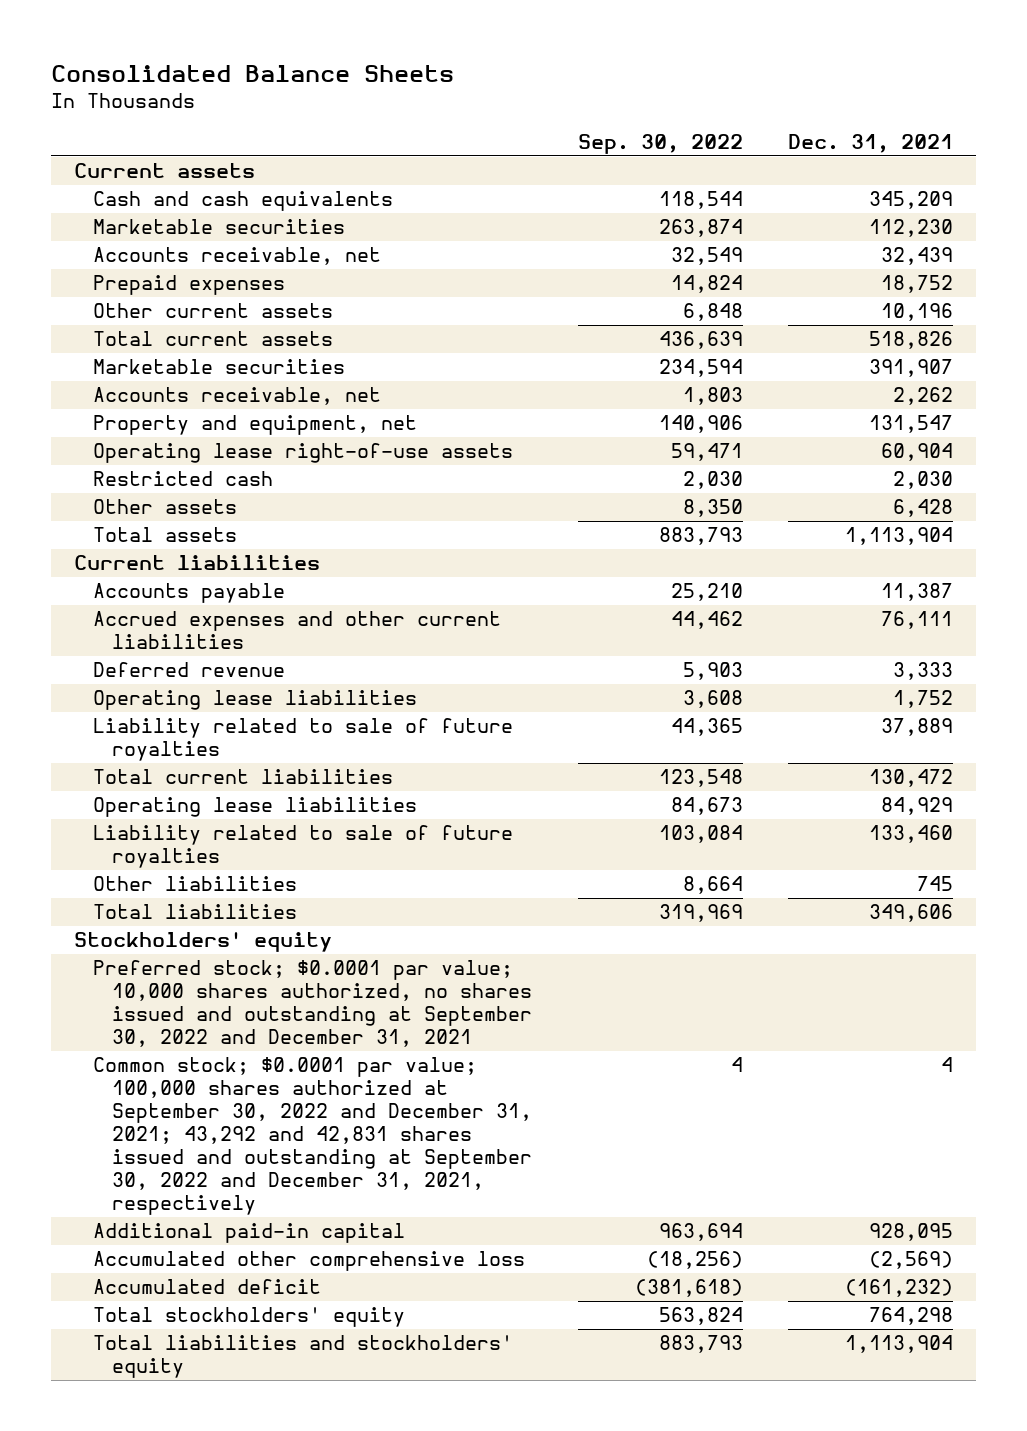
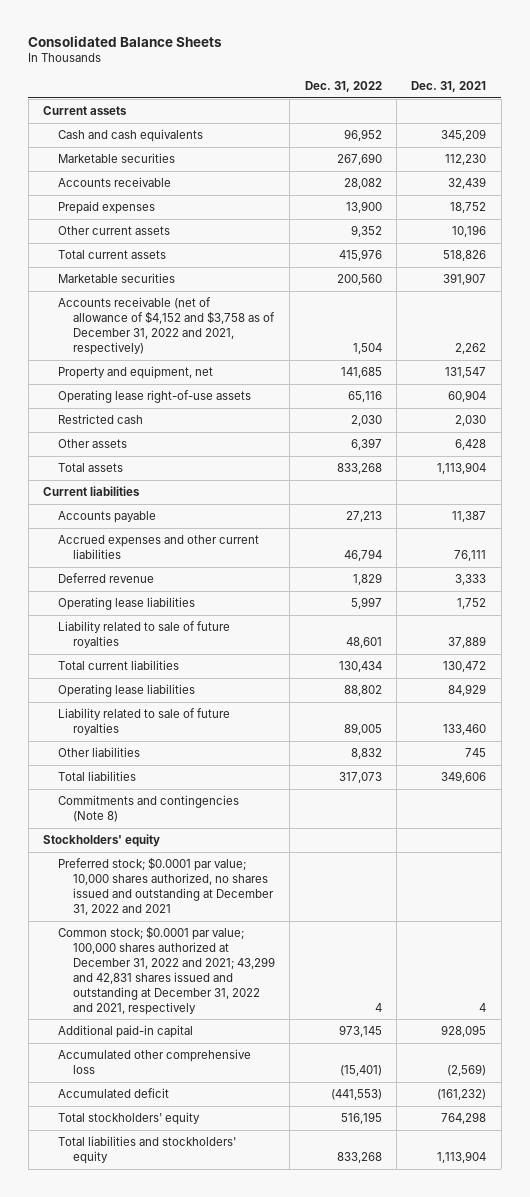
- | Sep. 30, 2022 | Dec. 31, 2021
+ | Dec. 31, 2022 | Dec. 31, 2021
- Accounts receivable, net | 32,549 | 32,439
+ Accounts receivable | 28,082 | 32,439
- Accounts receivable, net | 1,803 | 2,262
+ Accounts receivable (net of allowance of $4,152 and $3,758 as of December 31, 2022 and 2021, respectively) | 1,504 | 2,262
+ Commitments and contingencies (Note 8)
- Preferred stock; $0.0001 par value; 10,000 shares authorized, no shares issued and outstanding at September 30, 2022 and December 31, 2021
- Common stock; $0.0001 par value; 100,000 shares authorized at September 30, 2022 and December 31, 2021; 43,292 and 42,831 shares issued and outstanding at September 30, 2022 and December 31, 2021, respectively | 4 | 4
+ Preferred stock; $0.0001 par value; 10,000 shares authorized, no shares issued and outstanding at December 31, 2022 and 2021
+ Common stock; $0.0001 par value; 100,000 shares authorized at December 31, 2022 and 2021; 43,299 and 42,831 shares issued and outstanding at December 31, 2022 and 2021, respectively | 4 | 4

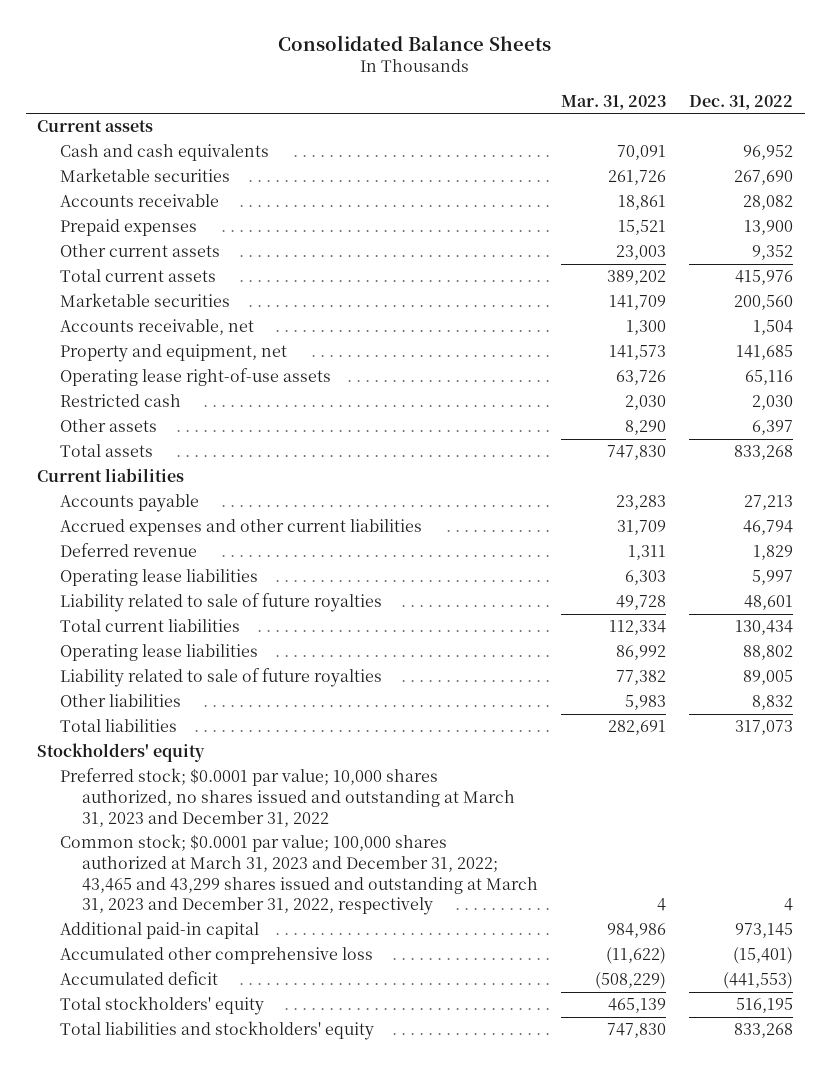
- | Dec. 31, 2022 | Dec. 31, 2021
+ | Mar. 31, 2023 | Dec. 31, 2022
- Accounts receivable (net of allowance of $4,152 and $3,758 as of December 31, 2022 and 2021, respectively) | 1,504 | 2,262
+ Accounts receivable, net | 1,300 | 1,504
- Commitments and contingencies (Note 8)
- Preferred stock; $0.0001 par value; 10,000 shares authorized, no shares issued and outstanding at December 31, 2022 and 2021
- Common stock; $0.0001 par value; 100,000 shares authorized at December 31, 2022 and 2021; 43,299 and 42,831 shares issued and outstanding at December 31, 2022 and 2021, respectively | 4 | 4
+ Preferred stock; $0.0001 par value; 10,000 shares authorized, no shares issued and outstanding at March 31, 2023 and December 31, 2022
+ Common stock; $0.0001 par value; 100,000 shares authorized at March 31, 2023 and December 31, 2022; 43,465 and 43,299 shares issued and outstanding at March 31, 2023 and December 31, 2022, respectively | 4 | 4

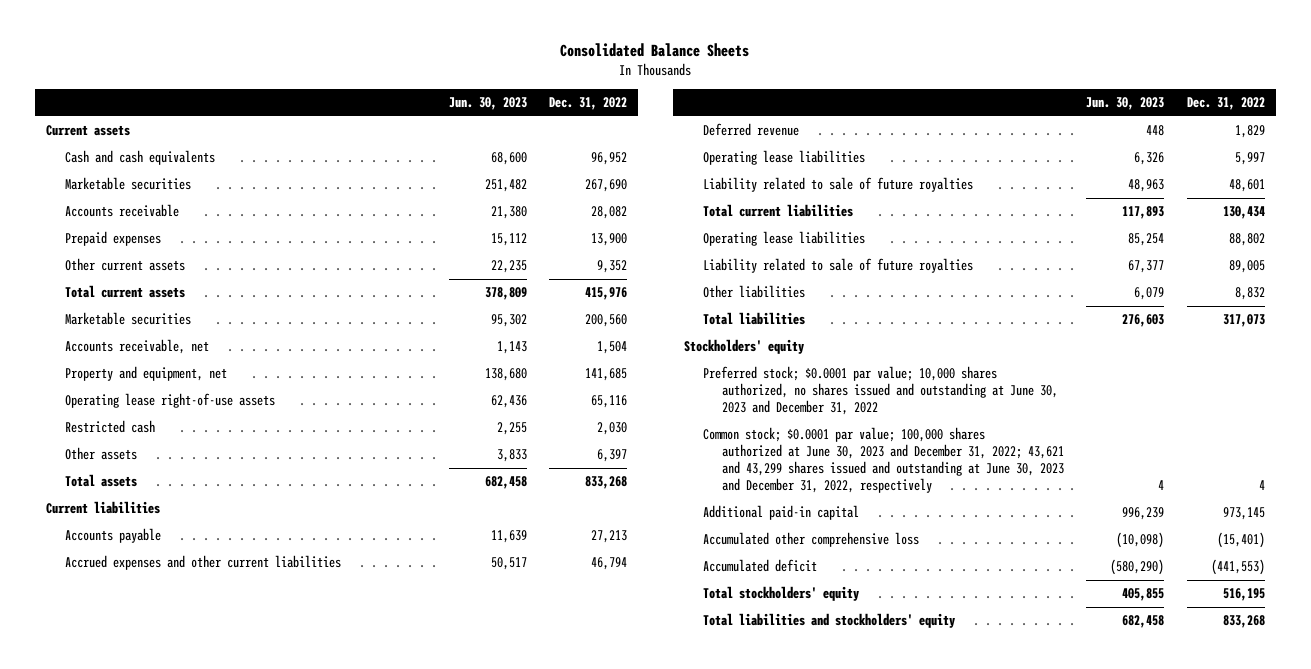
- | Mar. 31, 2023 | Dec. 31, 2022
+ | Jun. 30, 2023 | Dec. 31, 2022
- Preferred stock; $0.0001 par value; 10,000 shares authorized, no shares issued and outstanding at March 31, 2023 and December 31, 2022
- Common stock; $0.0001 par value; 100,000 shares authorized at March 31, 2023 and December 31, 2022; 43,465 and 43,299 shares issued and outstanding at March 31, 2023 and December 31, 2022, respectively | 4 | 4
+ Preferred stock; $0.0001 par value; 10,000 shares authorized, no shares issued and outstanding at June 30, 2023 and December 31, 2022
+ Common stock; $0.0001 par value; 100,000 shares authorized at June 30, 2023 and December 31, 2022; 43,621 and 43,299 shares issued and outstanding at June 30, 2023 and December 31, 2022, respectively | 4 | 4

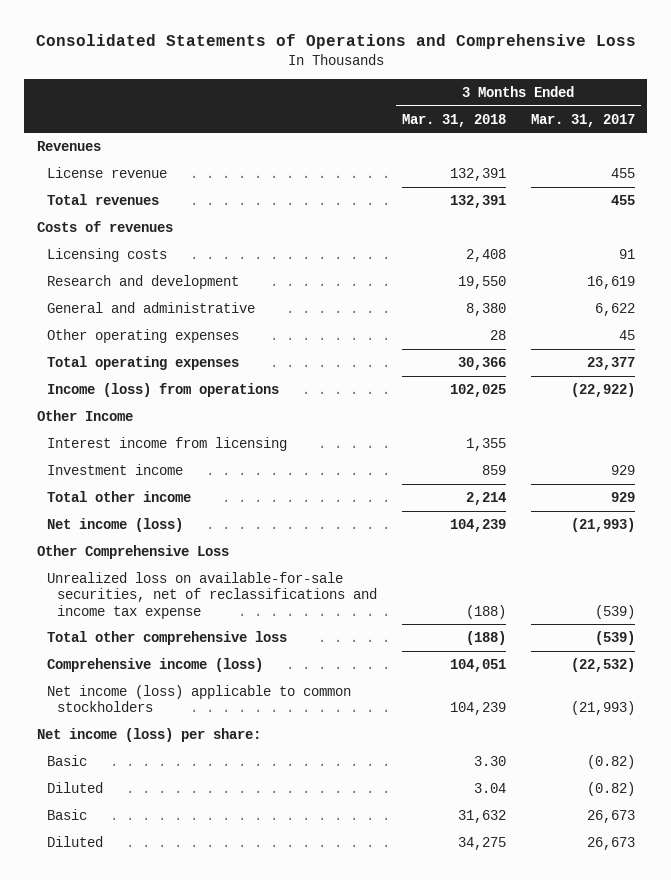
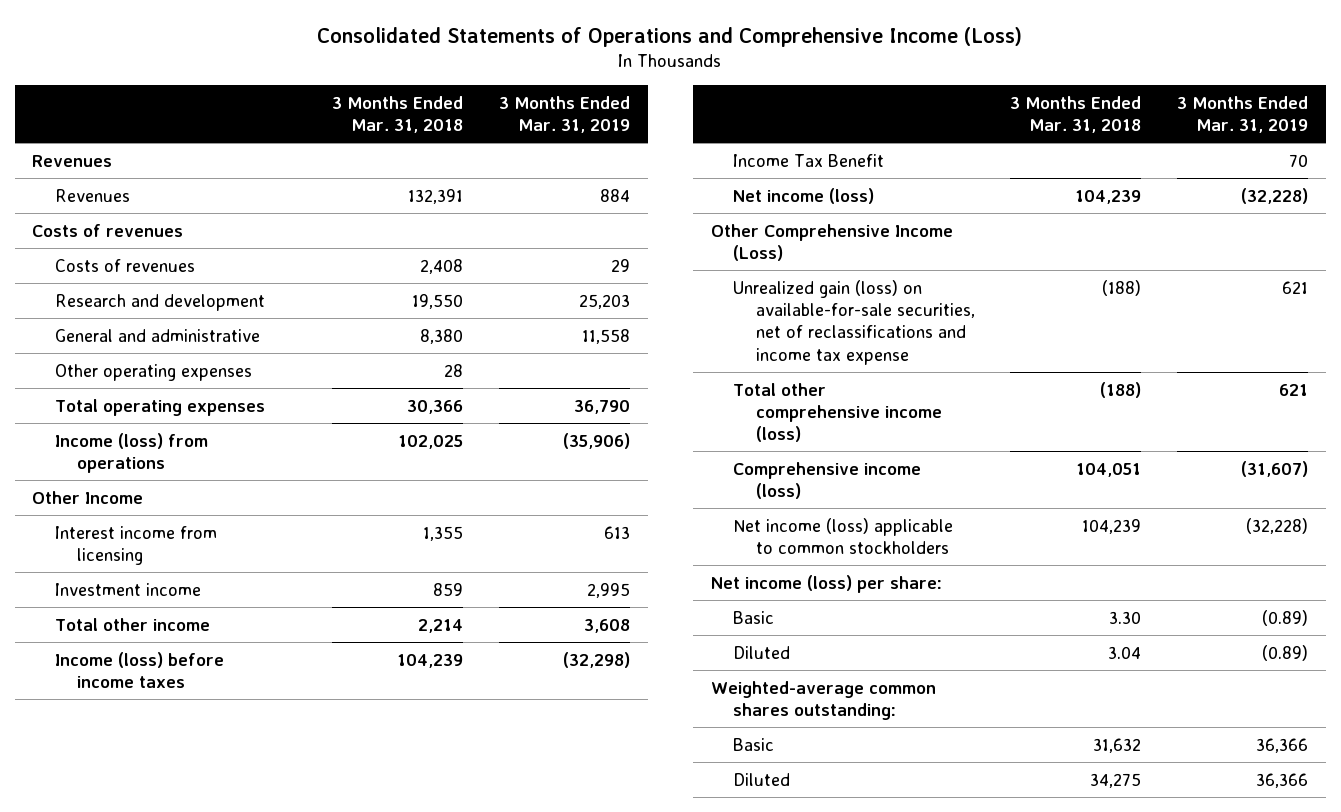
- Consolidated Statements of Operations and Comprehensive Loss
+ Consolidated Statements of Operations and Comprehensive Income (Loss)
- | 3 Months Ended Mar. 31, 2018 | 3 Months Ended Mar. 31, 2017
+ | 3 Months Ended Mar. 31, 2018 | 3 Months Ended Mar. 31, 2019
- License revenue | 132,391 | 455
- Total revenues | 132,391 | 455
+ Revenues | 132,391 | 884
- Licensing costs | 2,408 | 91
+ Costs of revenues | 2,408 | 29
+ Income (loss) before income taxes | 104,239 | (32,298)
+ Income Tax Benefit | | 70
- Other Comprehensive Loss
- Unrealized loss on available-for-sale securities, net of reclassifications and income tax expense | (188) | (539)
- Total other comprehensive loss | (188) | (539)
+ Other Comprehensive Income (Loss)
+ Unrealized gain (loss) on available-for-sale securities, net of reclassifications and income tax expense | (188) | 621
+ Total other comprehensive income (loss) | (188) | 621
+ Weighted-average common shares outstanding:

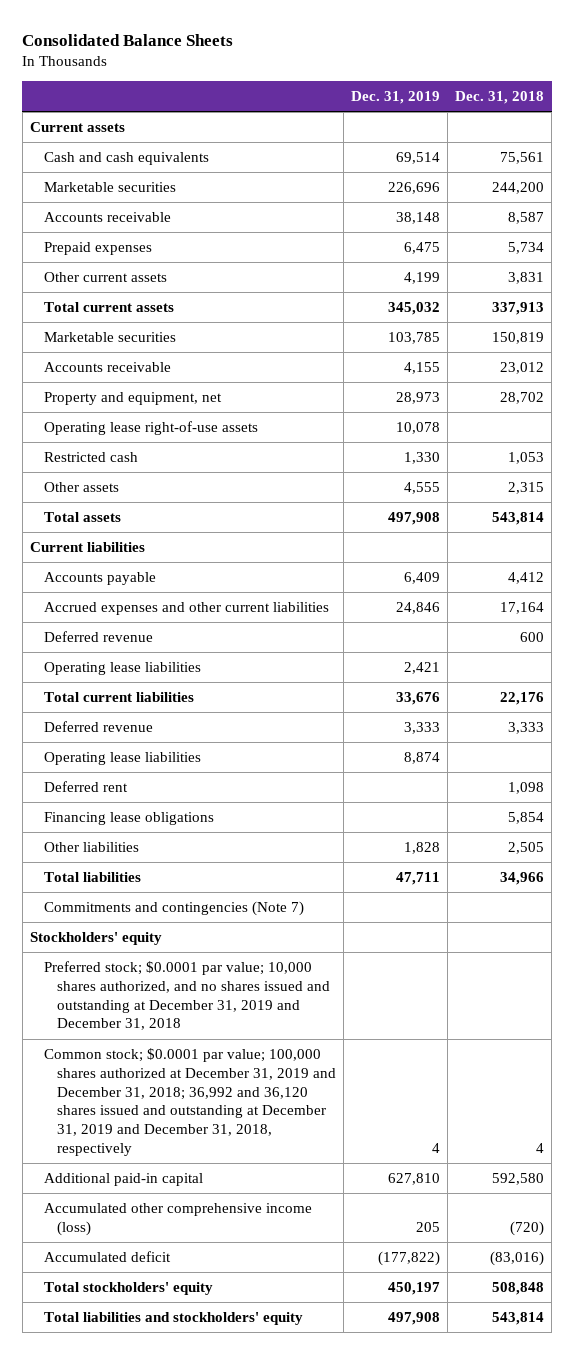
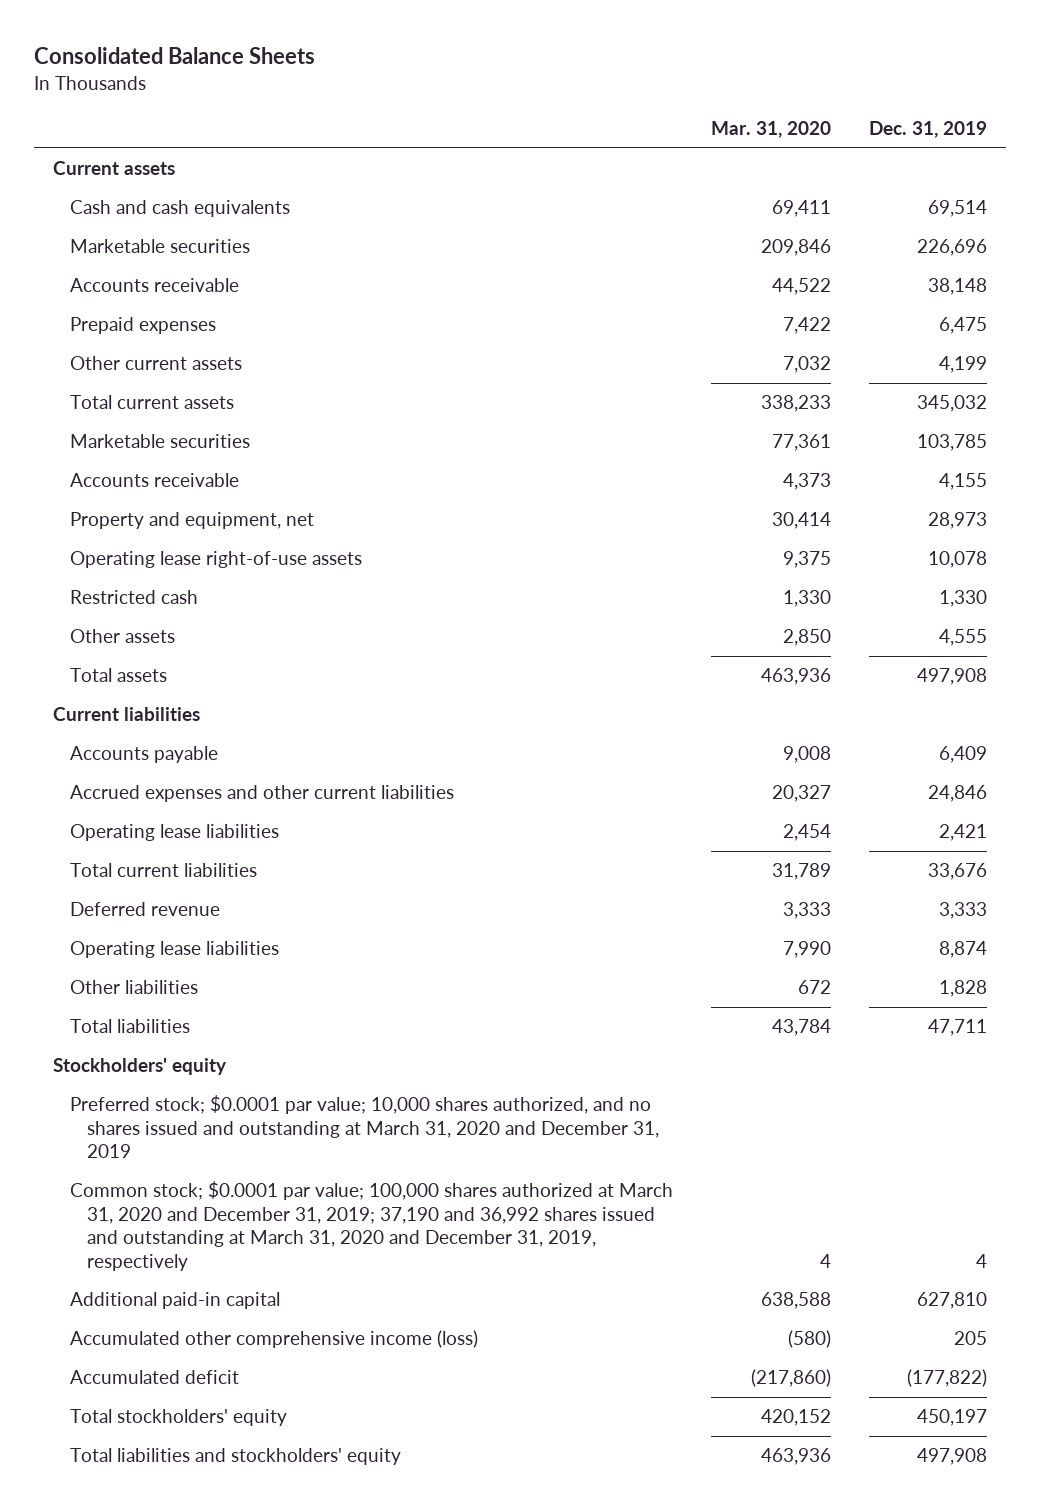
- | Dec. 31, 2019 | Dec. 31, 2018
+ | Mar. 31, 2020 | Dec. 31, 2019
- Deferred revenue | | 600
- Deferred rent | | 1,098
- Financing lease obligations | | 5,854
- Commitments and contingencies (Note 7)
- Preferred stock; $0.0001 par value; 10,000 shares authorized, and no shares issued and outstanding at December 31, 2019 and December 31, 2018
- Common stock; $0.0001 par value; 100,000 shares authorized at December 31, 2019 and December 31, 2018; 36,992 and 36,120 shares issued and outstanding at December 31, 2019 and December 31, 2018, respectively | 4 | 4
+ Preferred stock; $0.0001 par value; 10,000 shares authorized, and no shares issued and outstanding at March 31, 2020 and December 31, 2019
+ Common stock; $0.0001 par value; 100,000 shares authorized at March 31, 2020 and December 31, 2019; 37,190 and 36,992 shares issued and outstanding at March 31, 2020 and December 31, 2019, respectively | 4 | 4

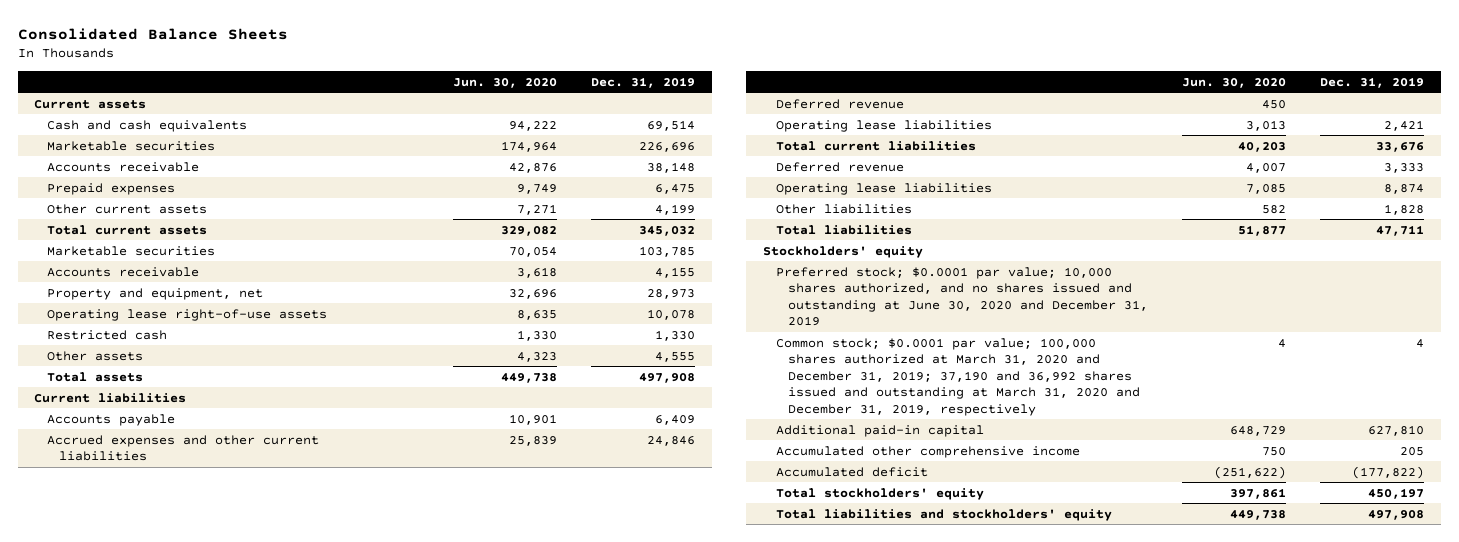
- | Mar. 31, 2020 | Dec. 31, 2019
+ | Jun. 30, 2020 | Dec. 31, 2019
+ Deferred revenue | 450 |
- Preferred stock; $0.0001 par value; 10,000 shares authorized, and no shares issued and outstanding at March 31, 2020 and December 31, 2019
+ Preferred stock; $0.0001 par value; 10,000 shares authorized, and no shares issued and outstanding at June 30, 2020 and December 31, 2019
- Accumulated other comprehensive income (loss) | (580) | 205
+ Accumulated other comprehensive income | 750 | 205

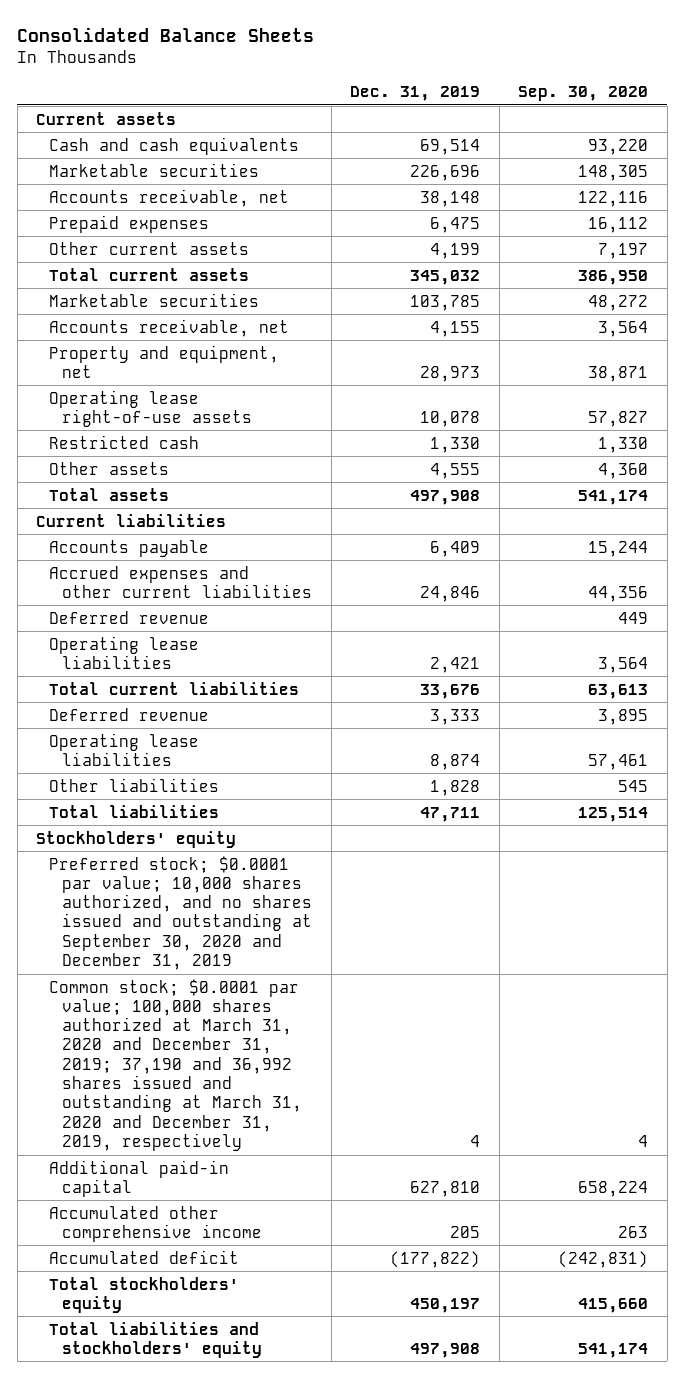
- | Jun. 30, 2020 | Dec. 31, 2019
+ | Dec. 31, 2019 | Sep. 30, 2020
- Accounts receivable | 42,876 | 38,148
+ Accounts receivable, net | 38,148 | 122,116
- Accounts receivable | 3,618 | 4,155
+ Accounts receivable, net | 4,155 | 3,564
- Preferred stock; $0.0001 par value; 10,000 shares authorized, and no shares issued and outstanding at June 30, 2020 and December 31, 2019
+ Preferred stock; $0.0001 par value; 10,000 shares authorized, and no shares issued and outstanding at September 30, 2020 and December 31, 2019

